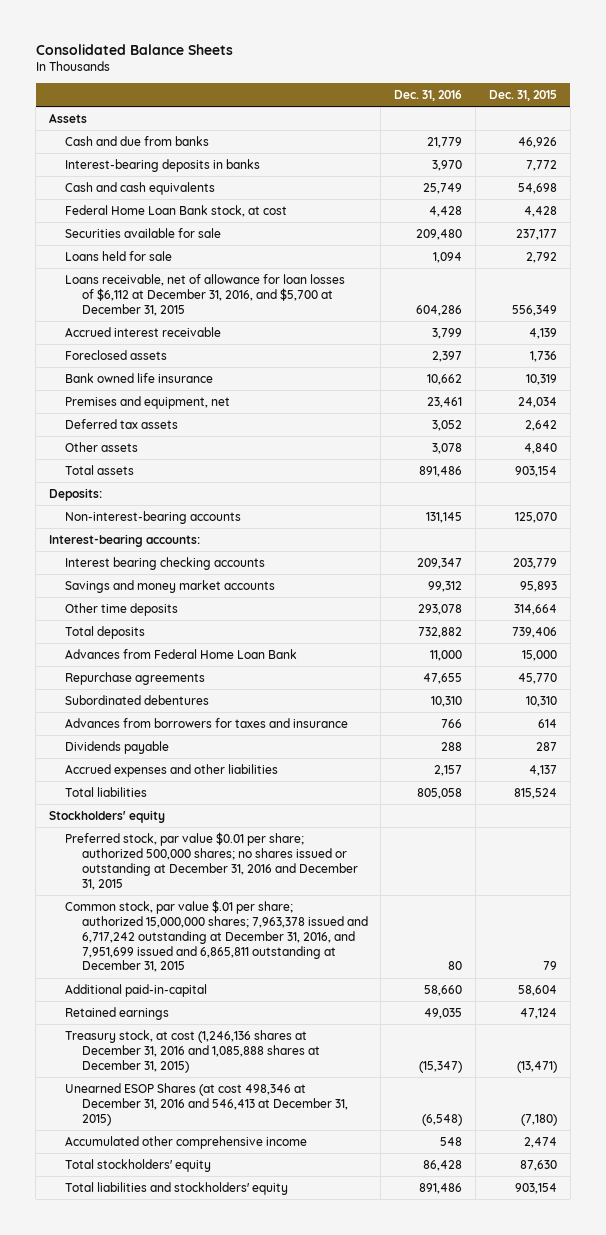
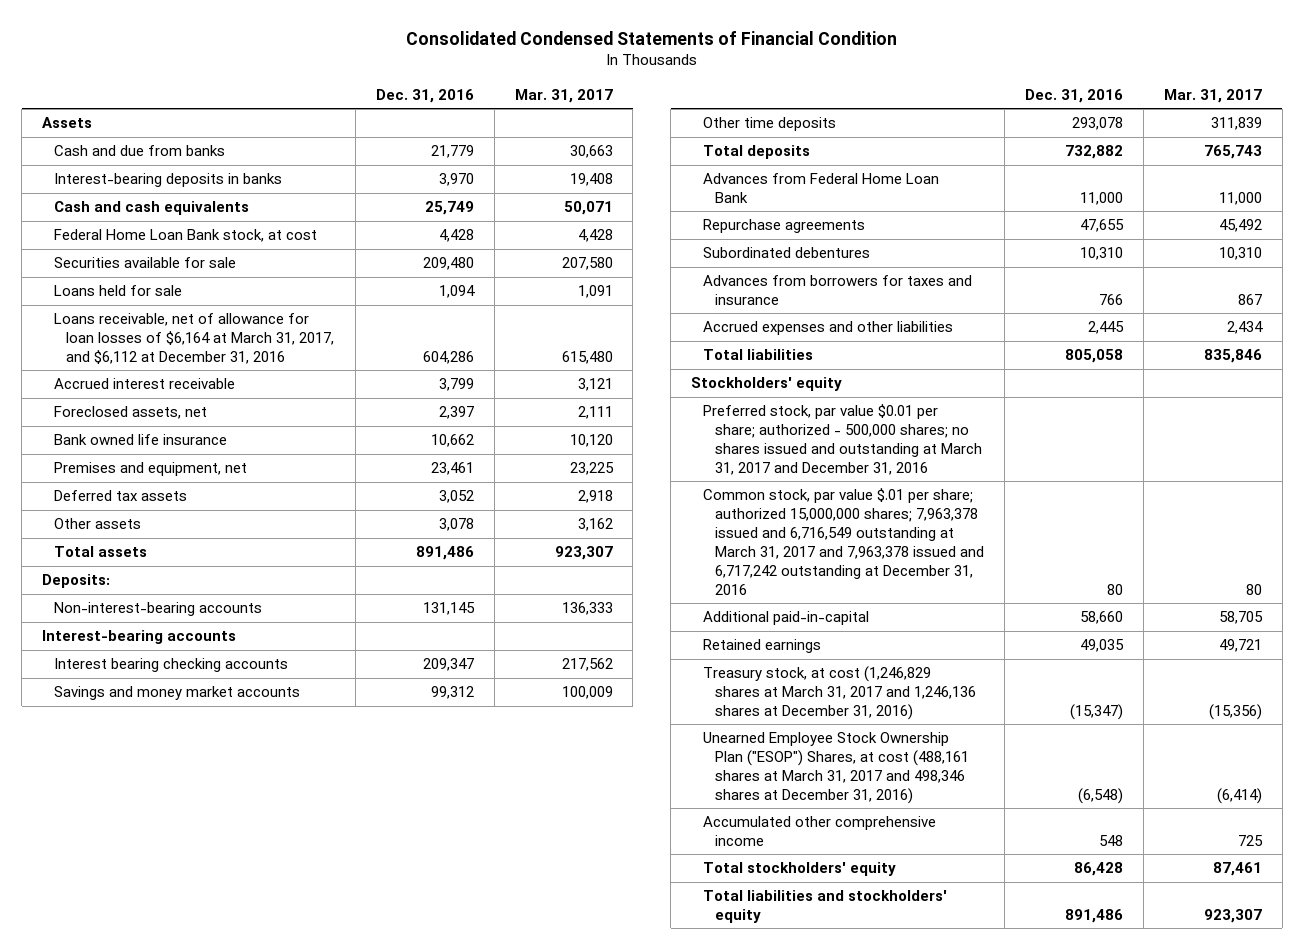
- Consolidated Balance Sheets
+ Consolidated Condensed Statements of Financial Condition
- | Dec. 31, 2016 | Dec. 31, 2015
+ | Dec. 31, 2016 | Mar. 31, 2017
- Loans receivable, net of allowance for loan losses of $6,112 at December 31, 2016, and $5,700 at December 31, 2015 | 604,286 | 556,349
+ Loans receivable, net of allowance for loan losses of $6,164 at March 31, 2017, and $6,112 at December 31, 2016 | 604,286 | 615,480
- Foreclosed assets | 2,397 | 1,736
+ Foreclosed assets, net | 2,397 | 2,111
- Interest-bearing accounts:
+ Interest-bearing accounts
- Dividends payable | 288 | 287
- Accrued expenses and other liabilities | 2,157 | 4,137
+ Accrued expenses and other liabilities | 2,445 | 2,434
- Preferred stock, par value $0.01 per share; authorized 500,000 shares; no shares issued or outstanding at December 31, 2016 and December 31, 2015
- Common stock, par value $.01 per share; authorized 15,000,000 shares; 7,963,378 issued and 6,717,242 outstanding at December 31, 2016, and 7,951,699 issued and 6,865,811 outstanding at December 31, 2015 | 80 | 79
+ Preferred stock, par value $0.01 per share; authorized - 500,000 shares; no shares issued and outstanding at March 31, 2017 and December 31, 2016
+ Common stock, par value $.01 per share; authorized 15,000,000 shares; 7,963,378 issued and 6,716,549 outstanding at March 31, 2017 and 7,963,378 issued and 6,717,242 outstanding at December 31, 2016 | 80 | 80
- Treasury stock, at cost (1,246,136 shares at December 31, 2016 and 1,085,888 shares at December 31, 2015) | (15,347) | (13,471)
- Unearned ESOP Shares (at cost 498,346 at December 31, 2016 and 546,413 at December 31, 2015) | (6,548) | (7,180)
+ Treasury stock, at cost (1,246,829 shares at March 31, 2017 and 1,246,136 shares at December 31, 2016) | (15,347) | (15,356)
+ Unearned Employee Stock Ownership Plan ("ESOP") Shares, at cost (488,161 shares at March 31, 2017 and 498,346 shares at December 31, 2016) | (6,548) | (6,414)

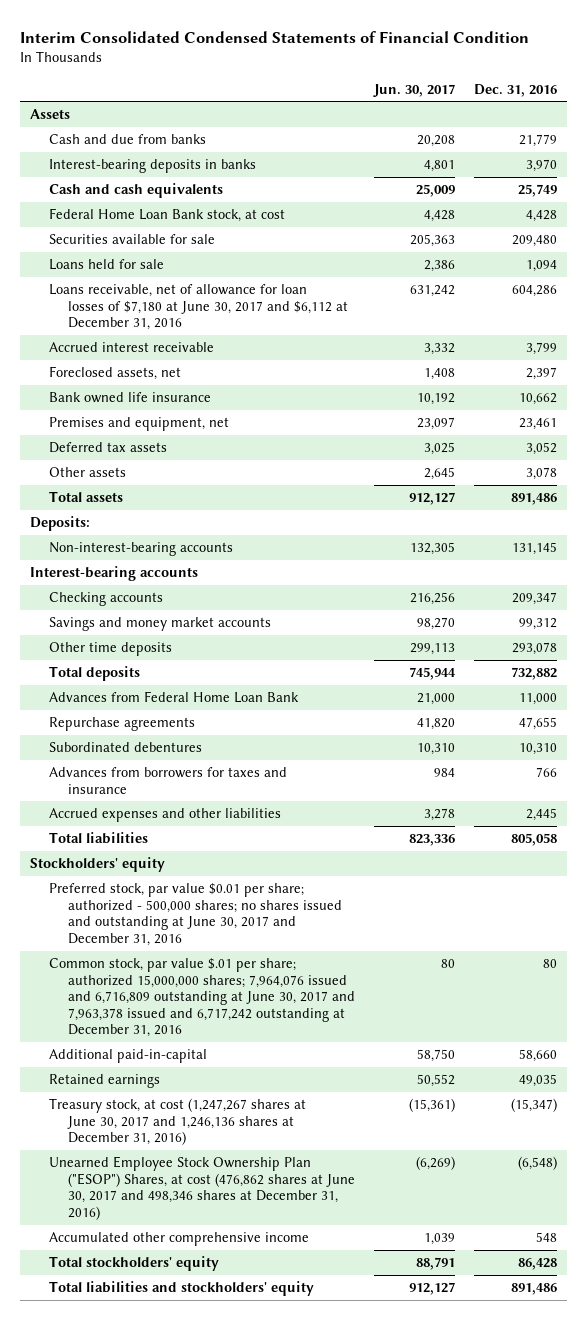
- Consolidated Condensed Statements of Financial Condition
+ Interim Consolidated Condensed Statements of Financial Condition
- | Dec. 31, 2016 | Mar. 31, 2017
+ | Jun. 30, 2017 | Dec. 31, 2016
- Loans receivable, net of allowance for loan losses of $6,164 at March 31, 2017, and $6,112 at December 31, 2016 | 604,286 | 615,480
+ Loans receivable, net of allowance for loan losses of $7,180 at June 30, 2017 and $6,112 at December 31, 2016 | 631,242 | 604,286
- Interest bearing checking accounts | 209,347 | 217,562
+ Checking accounts | 216,256 | 209,347
- Preferred stock, par value $0.01 per share; authorized - 500,000 shares; no shares issued and outstanding at March 31, 2017 and December 31, 2016
- Common stock, par value $.01 per share; authorized 15,000,000 shares; 7,963,378 issued and 6,716,549 outstanding at March 31, 2017 and 7,963,378 issued and 6,717,242 outstanding at December 31, 2016 | 80 | 80
+ Preferred stock, par value $0.01 per share; authorized - 500,000 shares; no shares issued and outstanding at June 30, 2017 and December 31, 2016
+ Common stock, par value $.01 per share; authorized 15,000,000 shares; 7,964,076 issued and 6,716,809 outstanding at June 30, 2017 and 7,963,378 issued and 6,717,242 outstanding at December 31, 2016 | 80 | 80
- Treasury stock, at cost (1,246,829 shares at March 31, 2017 and 1,246,136 shares at December 31, 2016) | (15,347) | (15,356)
- Unearned Employee Stock Ownership Plan ("ESOP") Shares, at cost (488,161 shares at March 31, 2017 and 498,346 shares at December 31, 2016) | (6,548) | (6,414)
+ Treasury stock, at cost (1,247,267 shares at June 30, 2017 and 1,246,136 shares at December 31, 2016) | (15,361) | (15,347)
+ Unearned Employee Stock Ownership Plan ("ESOP") Shares, at cost (476,862 shares at June 30, 2017 and 498,346 shares at December 31, 2016) | (6,269) | (6,548)

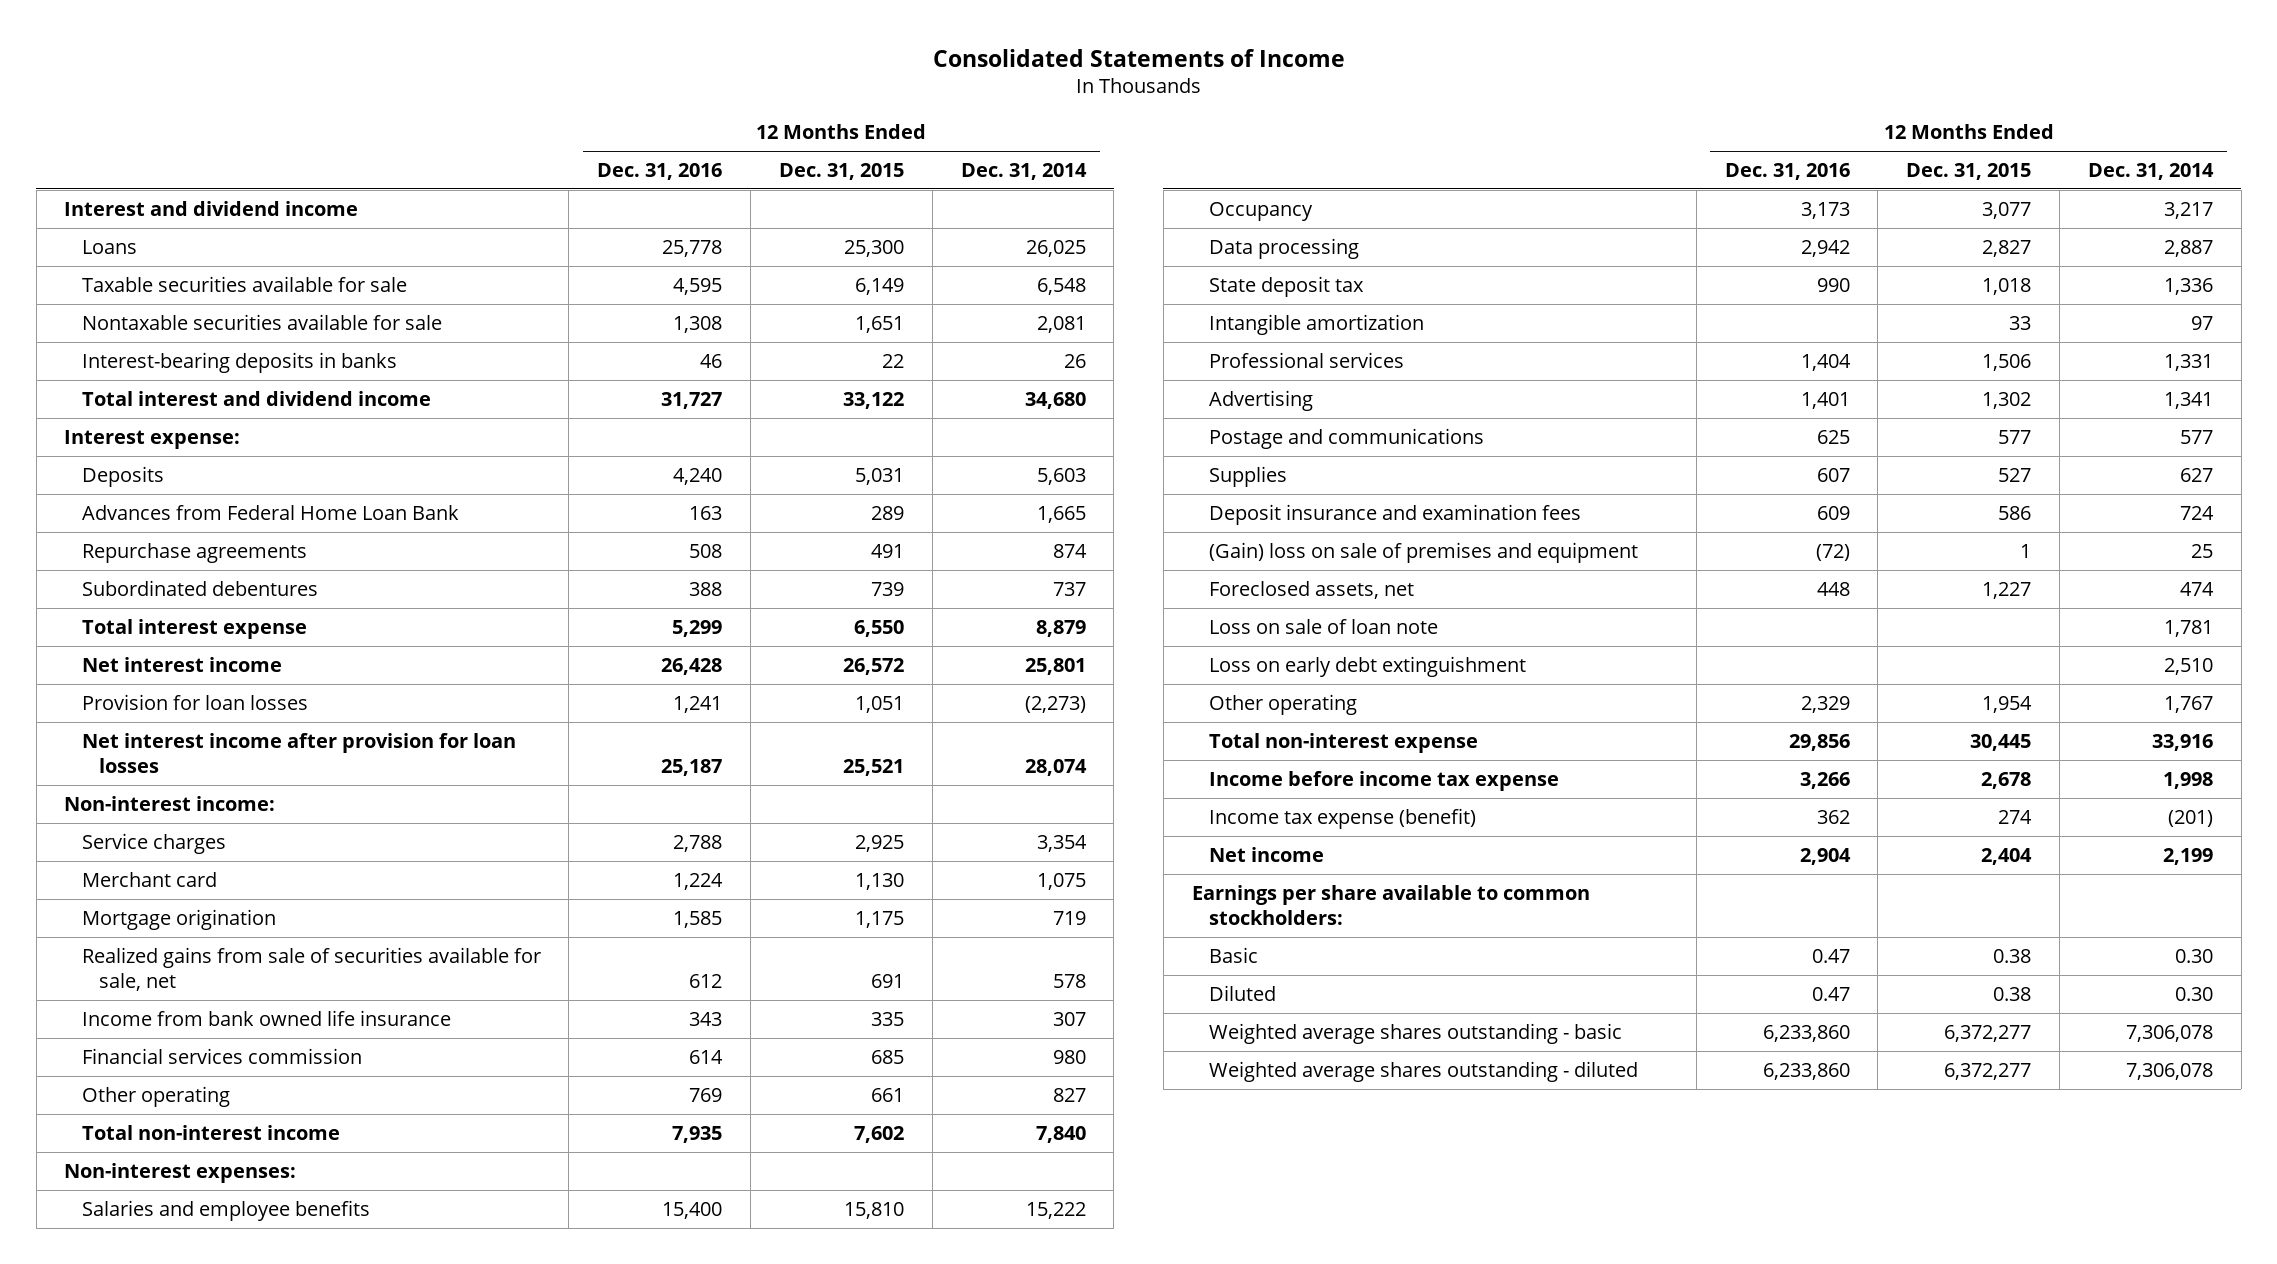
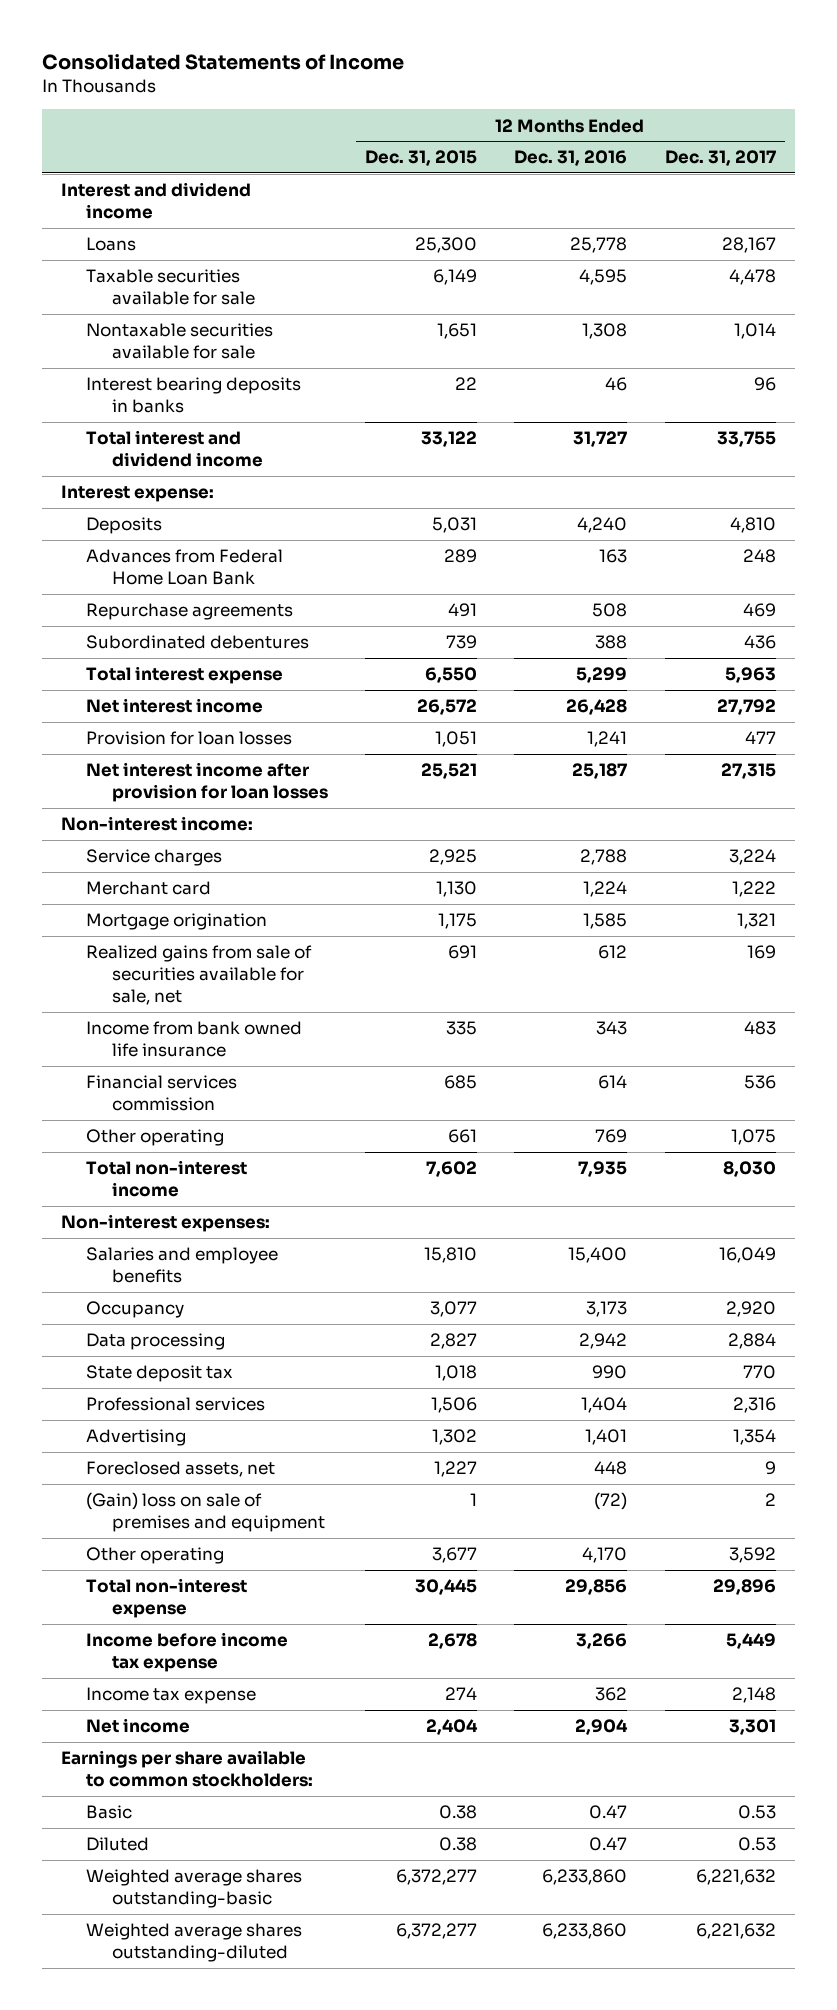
- | 12 Months Ended Dec. 31, 2016 | 12 Months Ended Dec. 31, 2015 | 12 Months Ended Dec. 31, 2014
+ | 12 Months Ended Dec. 31, 2015 | 12 Months Ended Dec. 31, 2016 | 12 Months Ended Dec. 31, 2017
- Interest-bearing deposits in banks | 46 | 22 | 26
+ Interest bearing deposits in banks | 22 | 46 | 96
- Intangible amortization | | 33 | 97
- Postage and communications | 625 | 577 | 577
- Supplies | 607 | 527 | 627
- Deposit insurance and examination fees | 609 | 586 | 724
- Loss on sale of loan note | | | 1,781
- Loss on early debt extinguishment | | | 2,510
- Other operating | 2,329 | 1,954 | 1,767
moved down: (Gain) loss on sale of premises and equipment | 1 | (72) | 2
+ Other operating | 3,677 | 4,170 | 3,592
- Income tax expense (benefit) | 362 | 274 | (201)
+ Income tax expense | 274 | 362 | 2,148
- Weighted average shares outstanding - basic | 6,233,860 | 6,372,277 | 7,306,078
- Weighted average shares outstanding - diluted | 6,233,860 | 6,372,277 | 7,306,078
+ Weighted average shares outstanding-basic | 6,372,277 | 6,233,860 | 6,221,632
+ Weighted average shares outstanding-diluted | 6,372,277 | 6,233,860 | 6,221,632

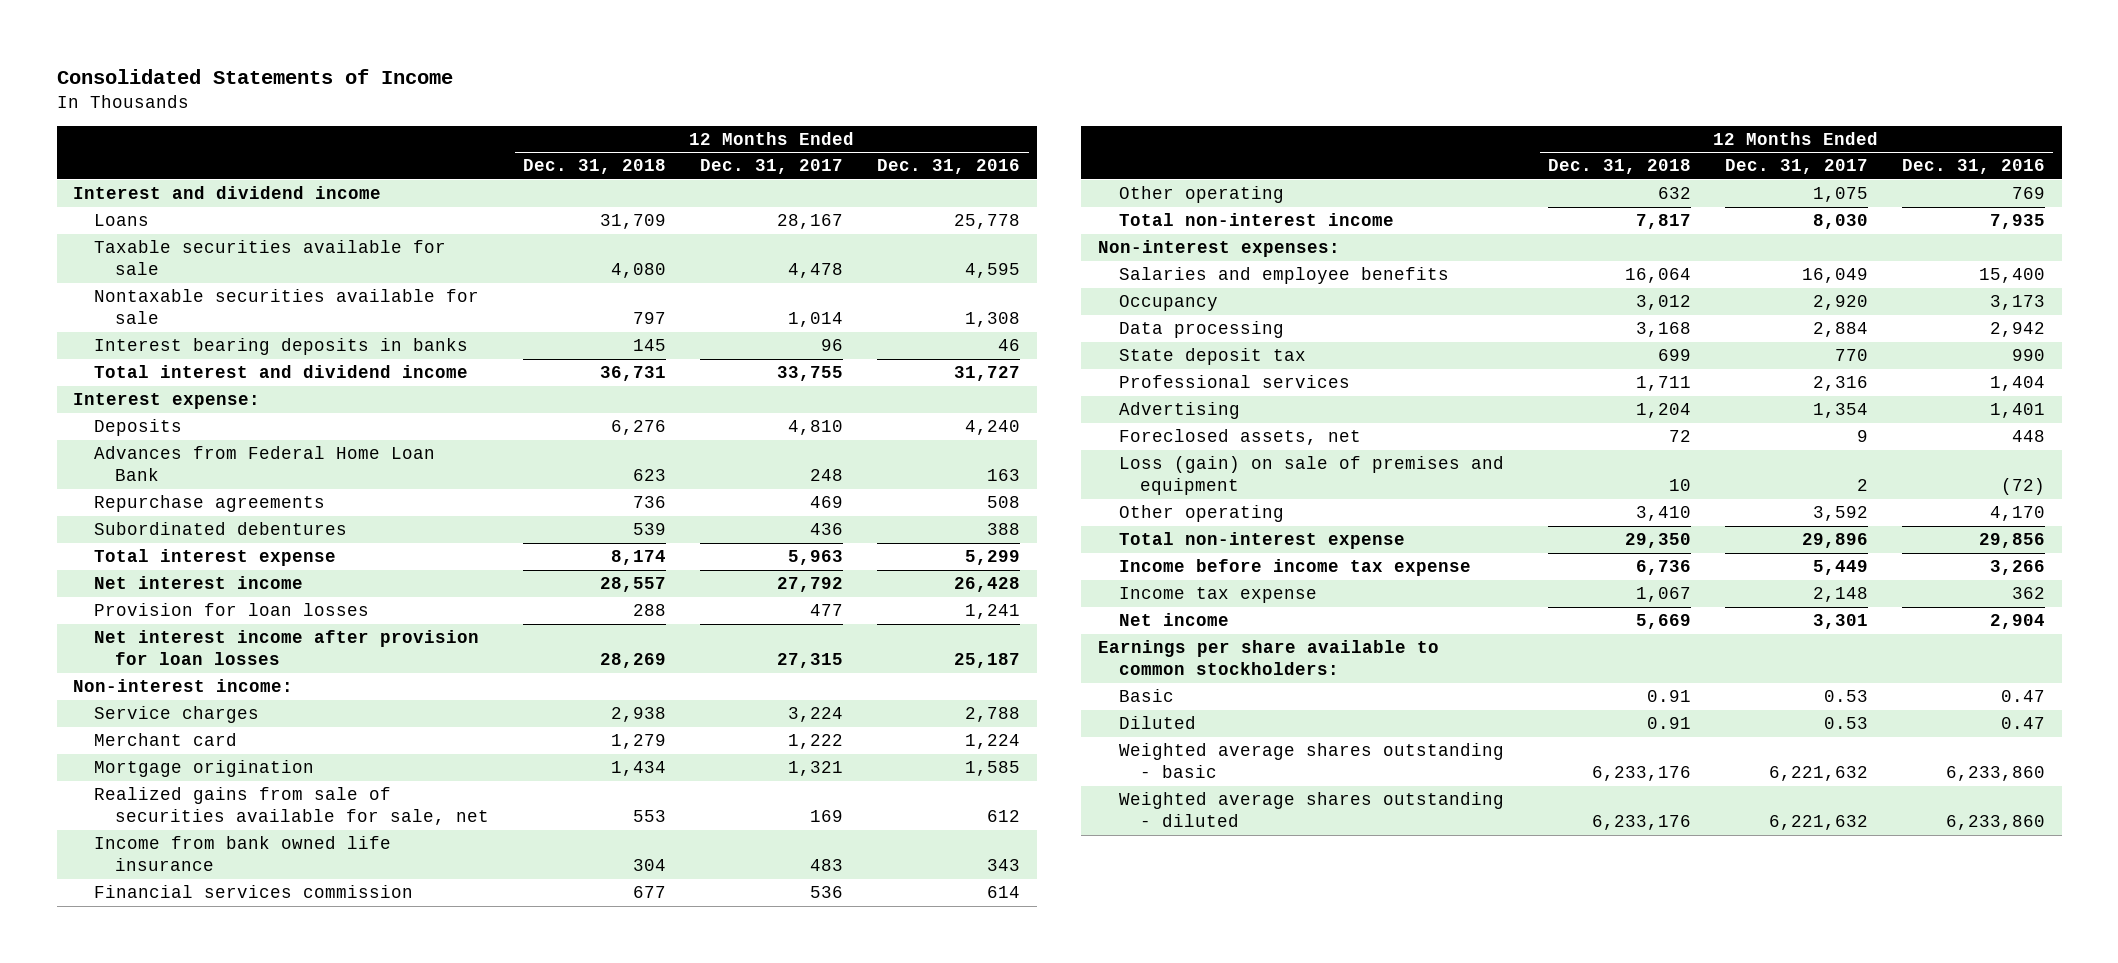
- | 12 Months Ended Dec. 31, 2015 | 12 Months Ended Dec. 31, 2016 | 12 Months Ended Dec. 31, 2017
+ | 12 Months Ended Dec. 31, 2018 | 12 Months Ended Dec. 31, 2017 | 12 Months Ended Dec. 31, 2016
- (Gain) loss on sale of premises and equipment | 1 | (72) | 2
+ Loss (gain) on sale of premises and equipment | 10 | 2 | (72)
- Weighted average shares outstanding-basic | 6,372,277 | 6,233,860 | 6,221,632
- Weighted average shares outstanding-diluted | 6,372,277 | 6,233,860 | 6,221,632
+ Weighted average shares outstanding - basic | 6,233,176 | 6,221,632 | 6,233,860
+ Weighted average shares outstanding - diluted | 6,233,176 | 6,221,632 | 6,233,860

